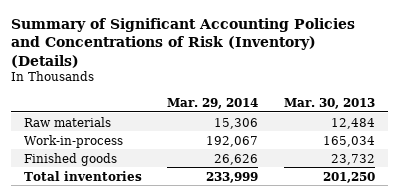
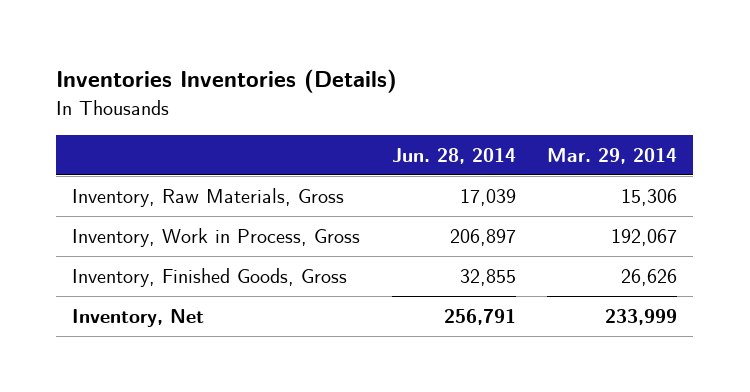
- Summary of Significant Accounting Policies and Concentrations of Risk (Inventory) (Details)
+ Inventories Inventories (Details)
- | Mar. 29, 2014 | Mar. 30, 2013
+ | Jun. 28, 2014 | Mar. 29, 2014
- Raw materials | 15,306 | 12,484
- Work-in-process | 192,067 | 165,034
- Finished goods | 26,626 | 23,732
- Total inventories | 233,999 | 201,250
+ Inventory, Raw Materials, Gross | 17,039 | 15,306
+ Inventory, Work in Process, Gross | 206,897 | 192,067
+ Inventory, Finished Goods, Gross | 32,855 | 26,626
+ Inventory, Net | 256,791 | 233,999

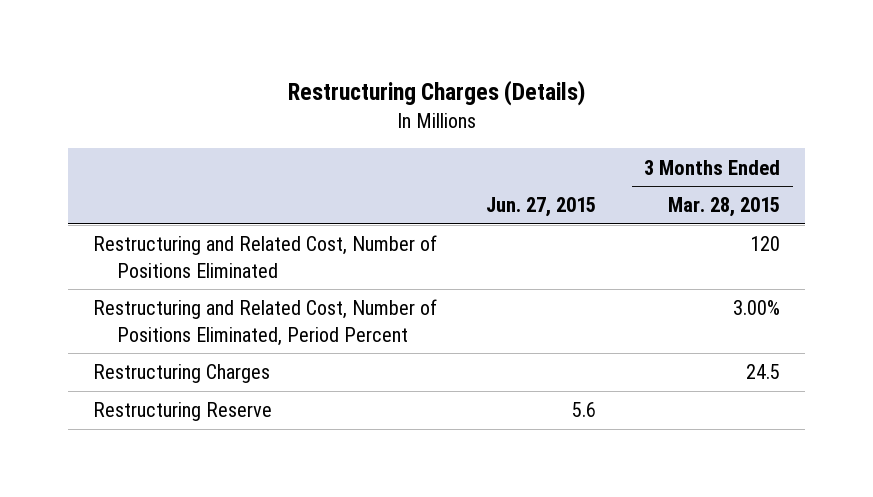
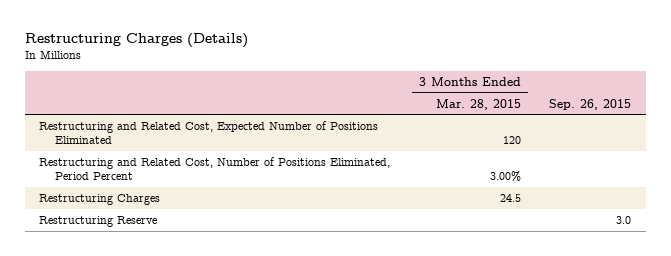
- | Jun. 27, 2015 | 3 Months Ended Mar. 28, 2015
+ | 3 Months Ended Mar. 28, 2015 | Sep. 26, 2015
- Restructuring and Related Cost, Number of Positions Eliminated | | 120
+ Restructuring and Related Cost, Expected Number of Positions Eliminated | 120 |

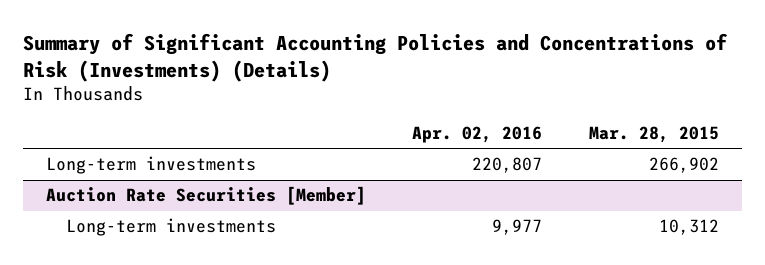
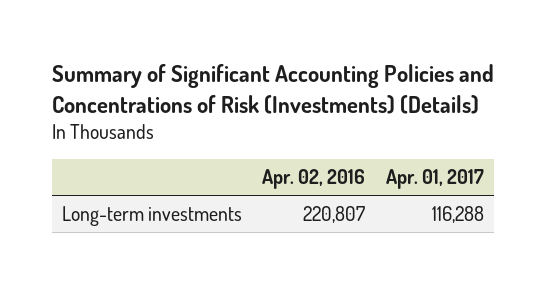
- | Apr. 02, 2016 | Mar. 28, 2015
+ | Apr. 02, 2016 | Apr. 01, 2017
- Auction Rate Securities [Member]
- Long-term investments | 9,977 | 10,312

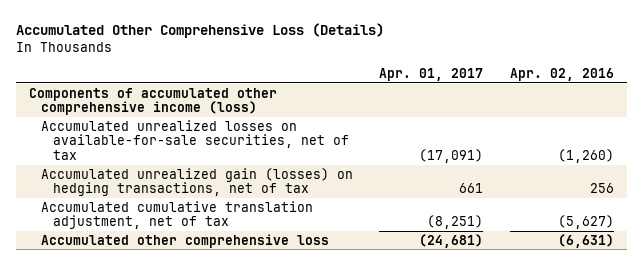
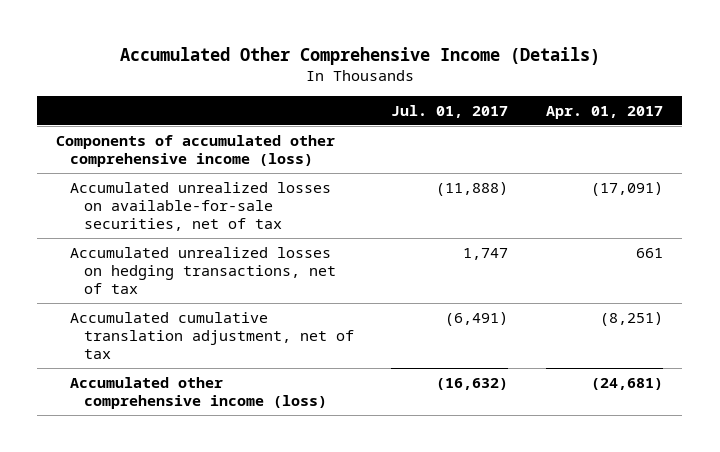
- Accumulated Other Comprehensive Loss (Details)
+ Accumulated Other Comprehensive Income (Details)
- | Apr. 01, 2017 | Apr. 02, 2016
+ | Jul. 01, 2017 | Apr. 01, 2017
- Accumulated unrealized gain (losses) on hedging transactions, net of tax | 661 | 256
+ Accumulated unrealized losses on hedging transactions, net of tax | 1,747 | 661
- Accumulated other comprehensive loss | (24,681) | (6,631)
+ Accumulated other comprehensive income (loss) | (16,632) | (24,681)

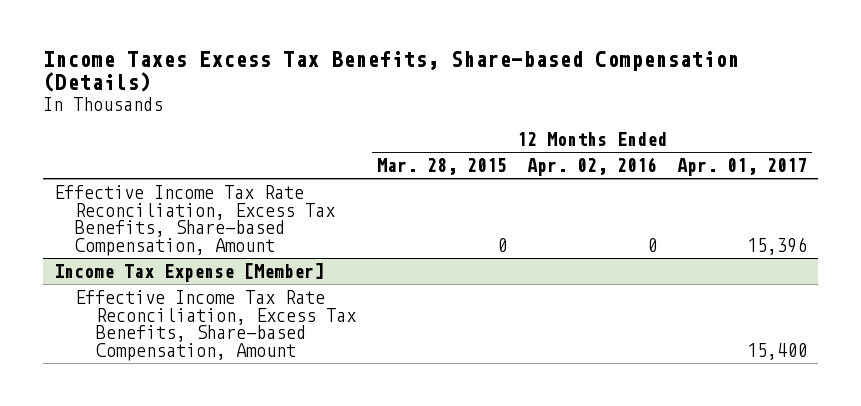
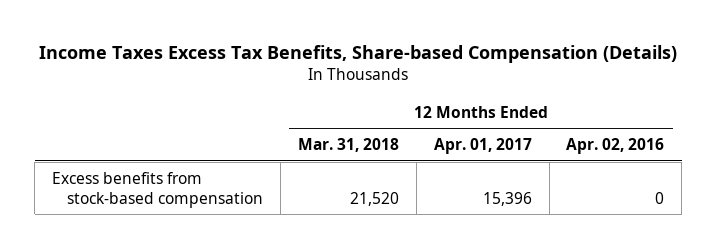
- | 12 Months Ended Mar. 28, 2015 | 12 Months Ended Apr. 02, 2016 | 12 Months Ended Apr. 01, 2017
+ | 12 Months Ended Mar. 31, 2018 | 12 Months Ended Apr. 01, 2017 | 12 Months Ended Apr. 02, 2016
- Effective Income Tax Rate Reconciliation, Excess Tax Benefits, Share-based Compensation, Amount | 0 | 0 | 15,396
- Income Tax Expense [Member]
- Effective Income Tax Rate Reconciliation, Excess Tax Benefits, Share-based Compensation, Amount | | | 15,400
+ Excess benefits from stock-based compensation | 21,520 | 15,396 | 0

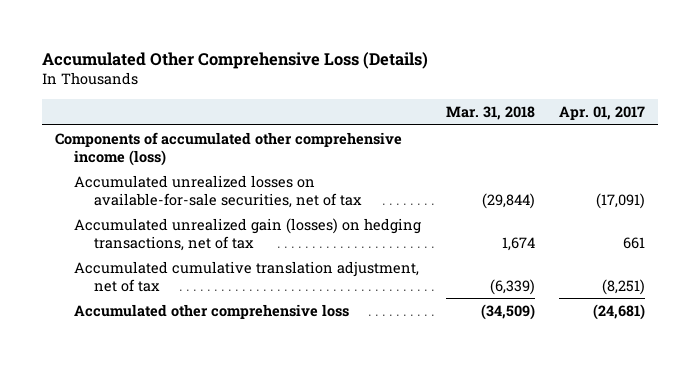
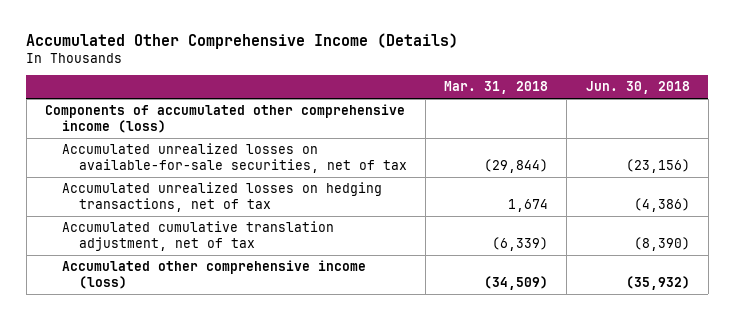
- Accumulated Other Comprehensive Loss (Details)
+ Accumulated Other Comprehensive Income (Details)
- | Mar. 31, 2018 | Apr. 01, 2017
+ | Mar. 31, 2018 | Jun. 30, 2018
- Accumulated unrealized gain (losses) on hedging transactions, net of tax | 1,674 | 661
+ Accumulated unrealized losses on hedging transactions, net of tax | 1,674 | (4,386)
- Accumulated other comprehensive loss | (34,509) | (24,681)
+ Accumulated other comprehensive income (loss) | (34,509) | (35,932)

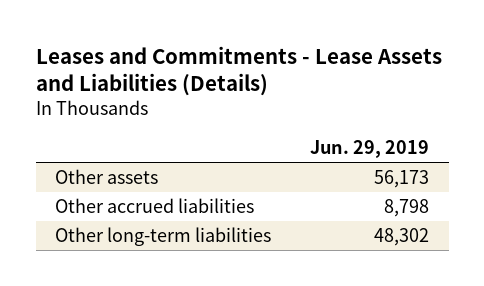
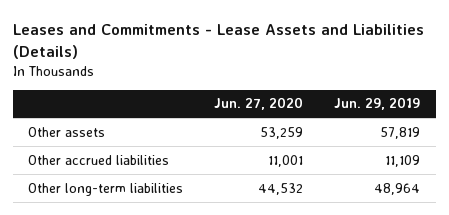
- | Jun. 29, 2019
+ | Jun. 27, 2020 | Jun. 29, 2019
- Other assets | 56,173
- Other accrued liabilities | 8,798
- Other long-term liabilities | 48,302
+ Other assets | 53,259 | 57,819
+ Other accrued liabilities | 11,001 | 11,109
+ Other long-term liabilities | 44,532 | 48,964

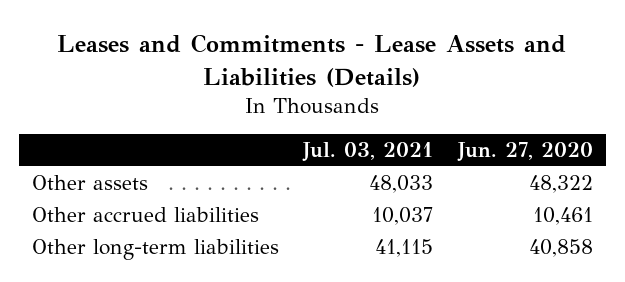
- | Jun. 27, 2020 | Jun. 29, 2019
+ | Jul. 03, 2021 | Jun. 27, 2020
- Other assets | 53,259 | 57,819
- Other accrued liabilities | 11,001 | 11,109
- Other long-term liabilities | 44,532 | 48,964
+ Other assets | 48,033 | 48,322
+ Other accrued liabilities | 10,037 | 10,461
+ Other long-term liabilities | 41,115 | 40,858

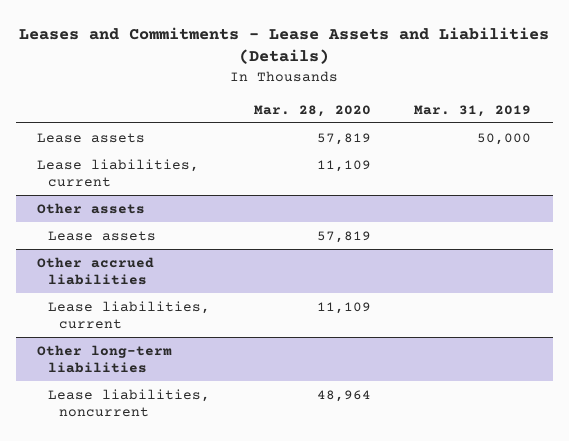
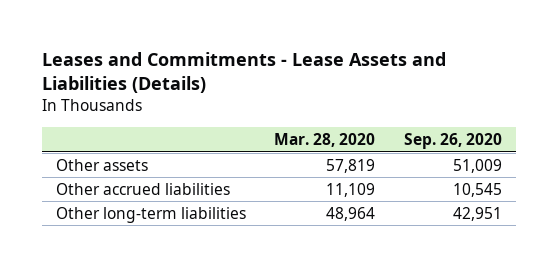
- | Mar. 28, 2020 | Mar. 31, 2019
+ | Mar. 28, 2020 | Sep. 26, 2020
- Lease assets | 57,819 | 50,000
- Lease liabilities, current | 11,109 |
- Other assets
- Lease assets | 57,819 |
- Other accrued liabilities
- Lease liabilities, current | 11,109 |
- Other long-term liabilities
- Lease liabilities, noncurrent | 48,964 |
+ Other assets | 57,819 | 51,009
+ Other accrued liabilities | 11,109 | 10,545
+ Other long-term liabilities | 48,964 | 42,951

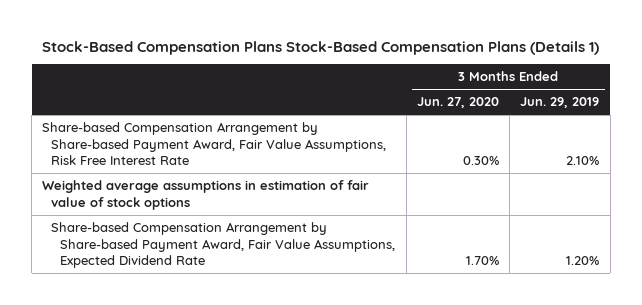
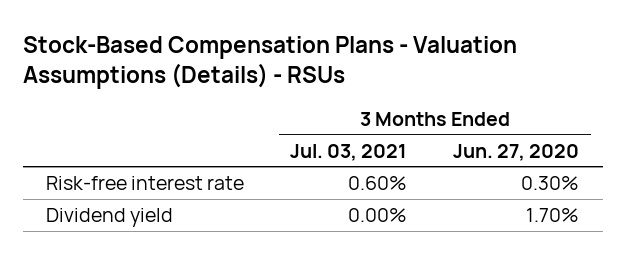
- Stock-Based Compensation Plans Stock-Based Compensation Plans (Details 1)
+ Stock-Based Compensation Plans - Valuation Assumptions (Details) - RSUs
- | 3 Months Ended Jun. 27, 2020 | 3 Months Ended Jun. 29, 2019
+ | 3 Months Ended Jul. 03, 2021 | 3 Months Ended Jun. 27, 2020
- Share-based Compensation Arrangement by Share-based Payment Award, Fair Value Assumptions, Risk Free Interest Rate | 0.30% | 2.10%
- Weighted average assumptions in estimation of fair value of stock options
- Share-based Compensation Arrangement by Share-based Payment Award, Fair Value Assumptions, Expected Dividend Rate | 1.70% | 1.20%
+ Risk-free interest rate | 0.60% | 0.30%
+ Dividend yield | 0.00% | 1.70%

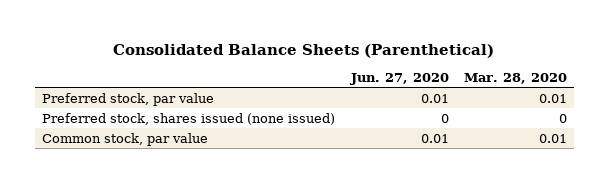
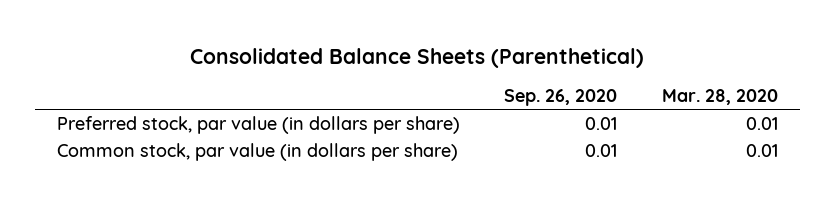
- | Jun. 27, 2020 | Mar. 28, 2020
+ | Sep. 26, 2020 | Mar. 28, 2020
- Preferred stock, par value | 0.01 | 0.01
- Preferred stock, shares issued (none issued) | 0 | 0
- Common stock, par value | 0.01 | 0.01
+ Preferred stock, par value (in dollars per share) | 0.01 | 0.01
+ Common stock, par value (in dollars per share) | 0.01 | 0.01

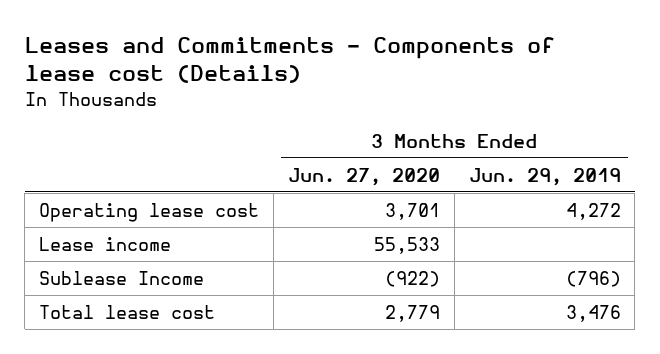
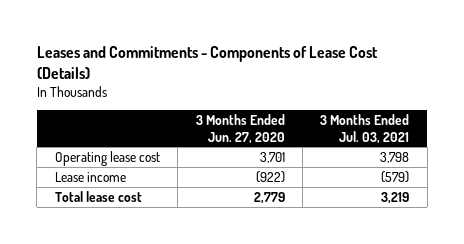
- Leases and Commitments - Components of lease cost (Details)
+ Leases and Commitments - Components of Lease Cost (Details)
- | 3 Months Ended Jun. 27, 2020 | 3 Months Ended Jun. 29, 2019
+ | 3 Months Ended Jun. 27, 2020 | 3 Months Ended Jul. 03, 2021
- Lease income | 55,533 |
- Sublease Income | (922) | (796)
+ Lease income | (922) | (579)

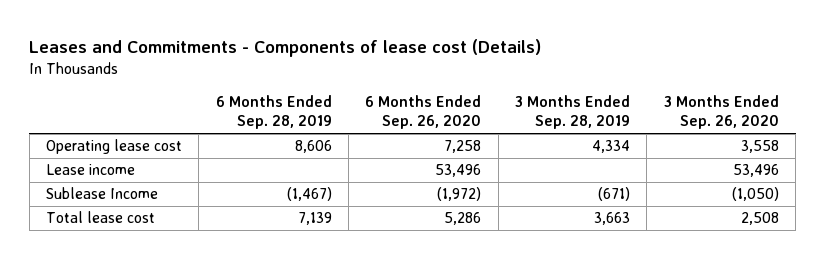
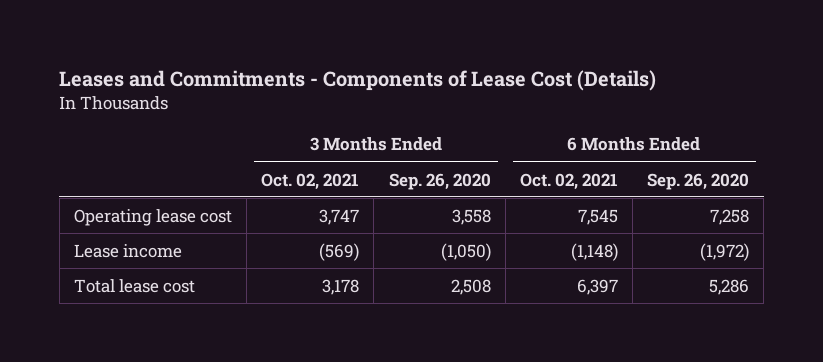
- Leases and Commitments - Components of lease cost (Details)
+ Leases and Commitments - Components of Lease Cost (Details)
- | 6 Months Ended Sep. 28, 2019 | 6 Months Ended Sep. 26, 2020 | 3 Months Ended Sep. 28, 2019 | 3 Months Ended Sep. 26, 2020
+ | 3 Months Ended Oct. 02, 2021 | 3 Months Ended Sep. 26, 2020 | 6 Months Ended Oct. 02, 2021 | 6 Months Ended Sep. 26, 2020
- Lease income | | 53,496 | | 53,496
- Sublease Income | (1,467) | (1,972) | (671) | (1,050)
+ Lease income | (569) | (1,050) | (1,148) | (1,972)

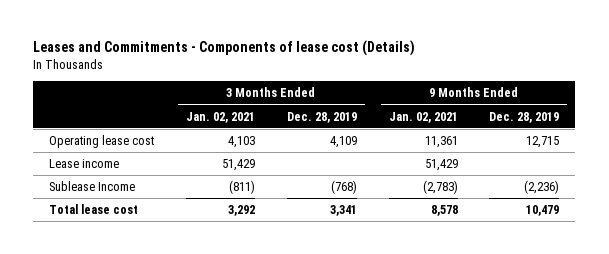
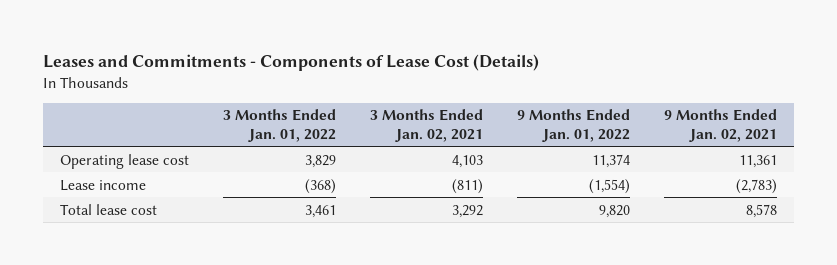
- Leases and Commitments - Components of lease cost (Details)
+ Leases and Commitments - Components of Lease Cost (Details)
- | 3 Months Ended Jan. 02, 2021 | 3 Months Ended Dec. 28, 2019 | 9 Months Ended Jan. 02, 2021 | 9 Months Ended Dec. 28, 2019
+ | 3 Months Ended Jan. 01, 2022 | 3 Months Ended Jan. 02, 2021 | 9 Months Ended Jan. 01, 2022 | 9 Months Ended Jan. 02, 2021
- Lease income | 51,429 | | 51,429 |
- Sublease Income | (811) | (768) | (2,783) | (2,236)
+ Lease income | (368) | (811) | (1,554) | (2,783)

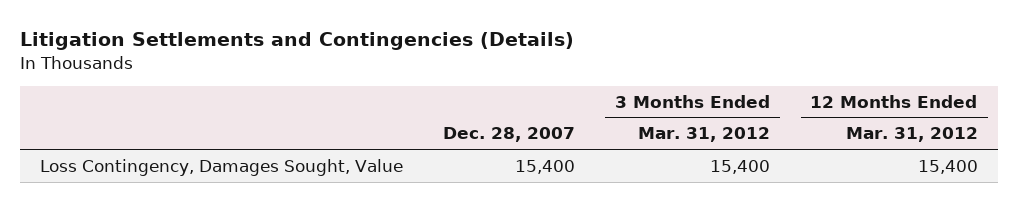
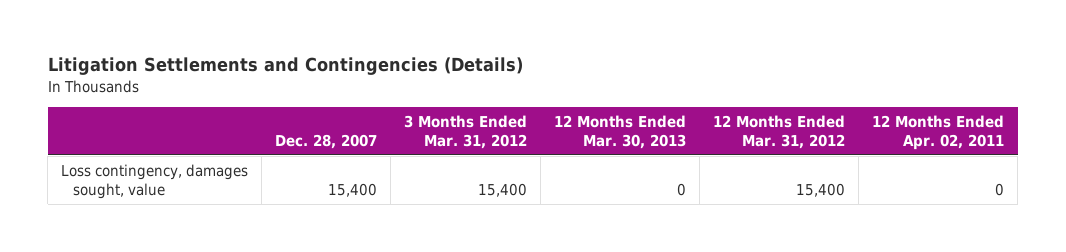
- | Dec. 28, 2007 | 3 Months Ended Mar. 31, 2012 | 12 Months Ended Mar. 31, 2012
+ | Dec. 28, 2007 | 3 Months Ended Mar. 31, 2012 | 12 Months Ended Mar. 30, 2013 | 12 Months Ended Mar. 31, 2012 | 12 Months Ended Apr. 02, 2011
- Loss Contingency, Damages Sought, Value | 15,400 | 15,400 | 15,400
+ Loss contingency, damages sought, value | 15,400 | 15,400 | 0 | 15,400 | 0

